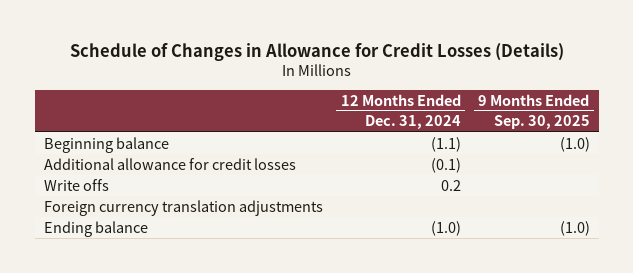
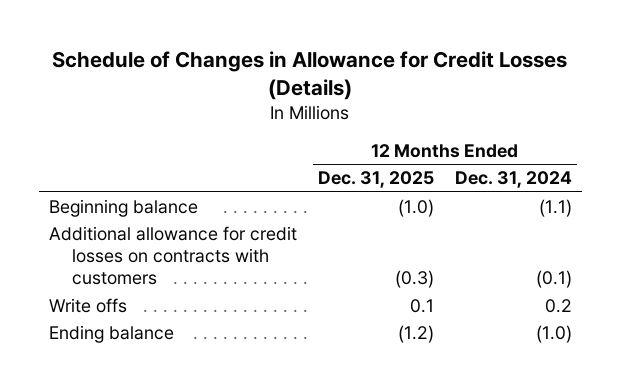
- | 12 Months Ended Dec. 31, 2024 | 9 Months Ended Sep. 30, 2025
+ | 12 Months Ended Dec. 31, 2025 | 12 Months Ended Dec. 31, 2024
- Additional allowance for credit losses | (0.1) |
+ Additional allowance for credit losses on contracts with customers | (0.3) | (0.1)
- Foreign currency translation adjustments

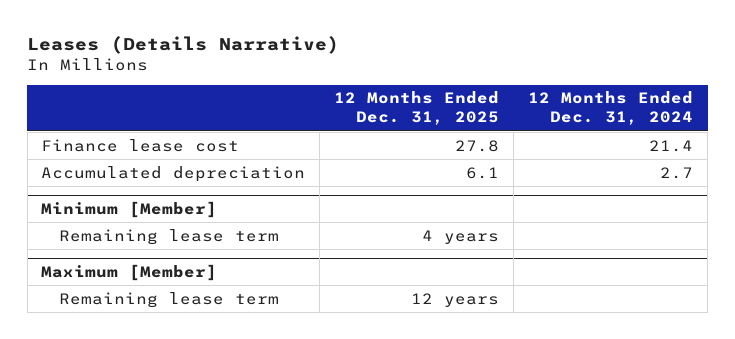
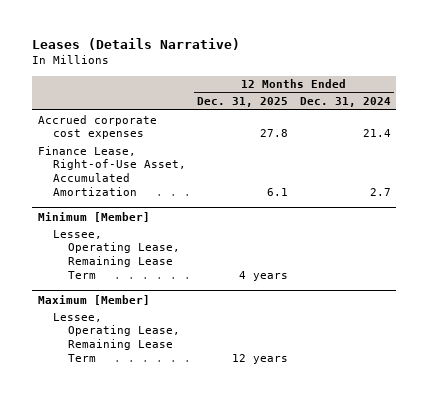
- Finance lease cost | 27.8 | 21.4
- Accumulated depreciation | 6.1 | 2.7
+ Accrued corporate cost expenses | 27.8 | 21.4
+ Finance Lease, Right-of-Use Asset, Accumulated Amortization | 6.1 | 2.7
@ Minimum [Member]
- Remaining lease term | 4 years |
+ Lessee, Operating Lease, Remaining Lease Term | 4 years |
@ Maximum [Member]
- Remaining lease term | 12 years |
+ Lessee, Operating Lease, Remaining Lease Term | 12 years |

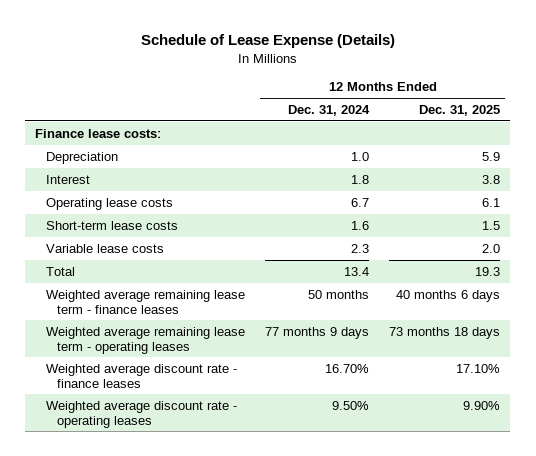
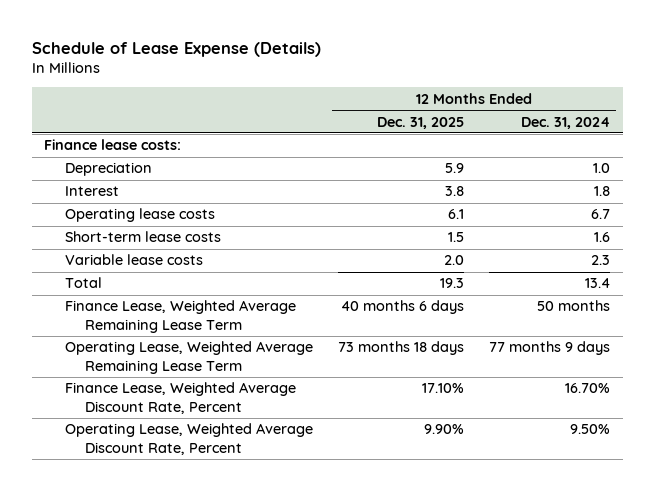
- | 12 Months Ended Dec. 31, 2024 | 12 Months Ended Dec. 31, 2025
+ | 12 Months Ended Dec. 31, 2025 | 12 Months Ended Dec. 31, 2024
- Weighted average remaining lease term - finance leases | 50 months | 40 months 6 days
- Weighted average remaining lease term - operating leases | 77 months 9 days | 73 months 18 days
- Weighted average discount rate - finance leases | 16.70% | 17.10%
- Weighted average discount rate - operating leases | 9.50% | 9.90%
+ Finance Lease, Weighted Average Remaining Lease Term | 40 months 6 days | 50 months
+ Operating Lease, Weighted Average Remaining Lease Term | 73 months 18 days | 77 months 9 days
+ Finance Lease, Weighted Average Discount Rate, Percent | 17.10% | 16.70%
+ Operating Lease, Weighted Average Discount Rate, Percent | 9.90% | 9.50%

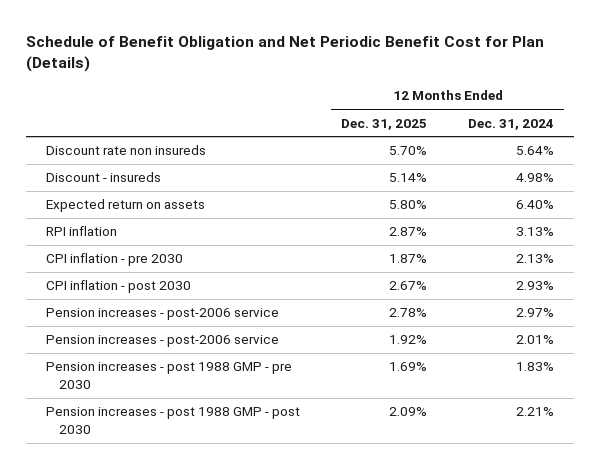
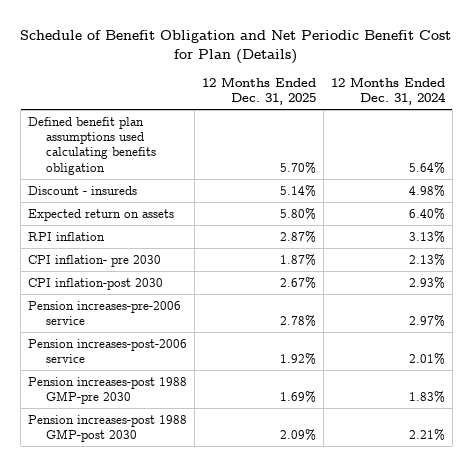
- Discount rate non insureds | 5.70% | 5.64%
+ Defined benefit plan assumptions used calculating benefits obligation | 5.70% | 5.64%
- CPI inflation - pre 2030 | 1.87% | 2.13%
- CPI inflation - post 2030 | 2.67% | 2.93%
- Pension increases - post-2006 service | 2.78% | 2.97%
- Pension increases - post-2006 service | 1.92% | 2.01%
- Pension increases - post 1988 GMP - pre 2030 | 1.69% | 1.83%
- Pension increases - post 1988 GMP - post 2030 | 2.09% | 2.21%
+ CPI inflation- pre 2030 | 1.87% | 2.13%
+ CPI inflation-post 2030 | 2.67% | 2.93%
+ Pension increases-pre-2006 service | 2.78% | 2.97%
+ Pension increases-post-2006 service | 1.92% | 2.01%
+ Pension increases-post 1988 GMP-pre 2030 | 1.69% | 1.83%
+ Pension increases-post 1988 GMP-post 2030 | 2.09% | 2.21%

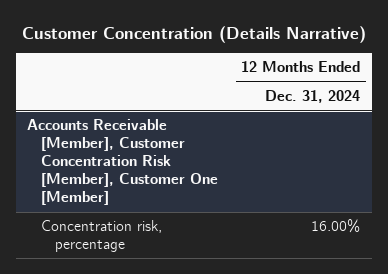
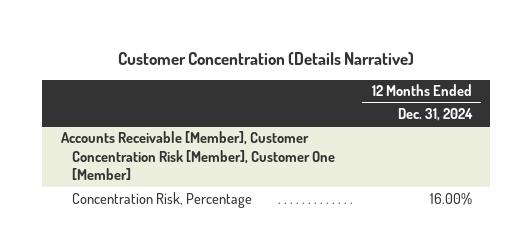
@ Accounts Receivable [Member], Customer Concentration Risk [Member], Customer One [Member]
- Concentration risk, percentage | 16.00%
+ Concentration Risk, Percentage | 16.00%

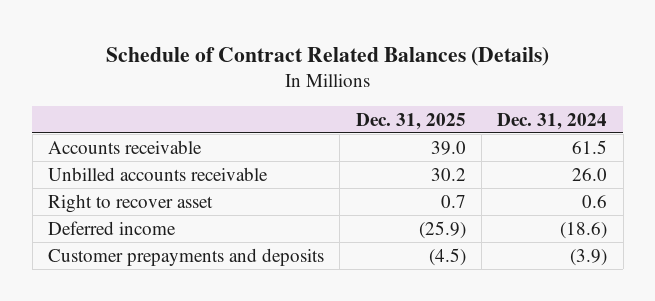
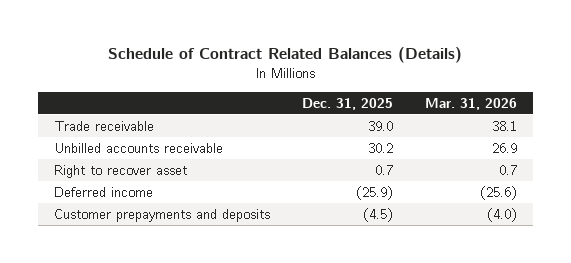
- | Dec. 31, 2025 | Dec. 31, 2024
+ | Dec. 31, 2025 | Mar. 31, 2026
- Accounts receivable | 39.0 | 61.5
+ Trade receivable | 39.0 | 38.1

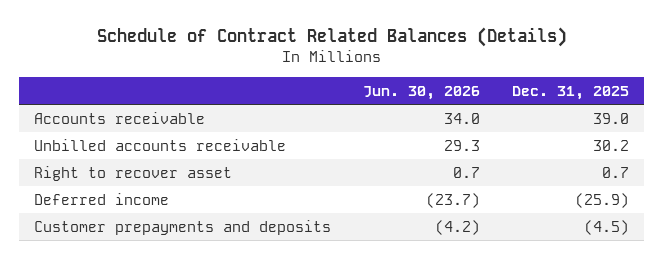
- | Dec. 31, 2025 | Mar. 31, 2026
+ | Jun. 30, 2026 | Dec. 31, 2025
- Trade receivable | 39.0 | 38.1
+ Accounts receivable | 34.0 | 39.0

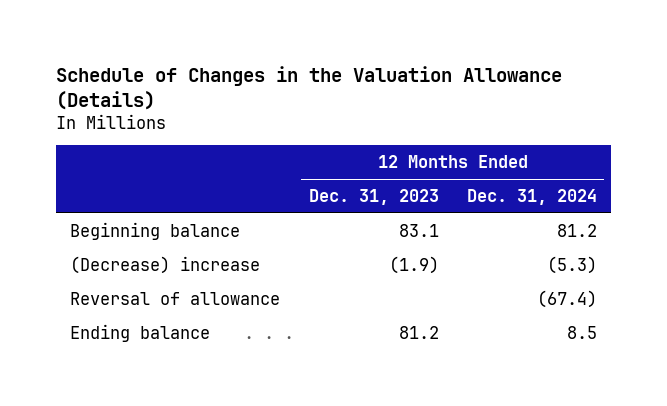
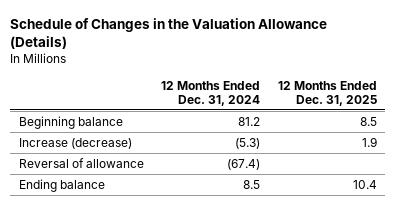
- | 12 Months Ended Dec. 31, 2023 | 12 Months Ended Dec. 31, 2024
+ | 12 Months Ended Dec. 31, 2024 | 12 Months Ended Dec. 31, 2025
- (Decrease) increase | (1.9) | (5.3)
+ Increase (decrease) | (5.3) | 1.9

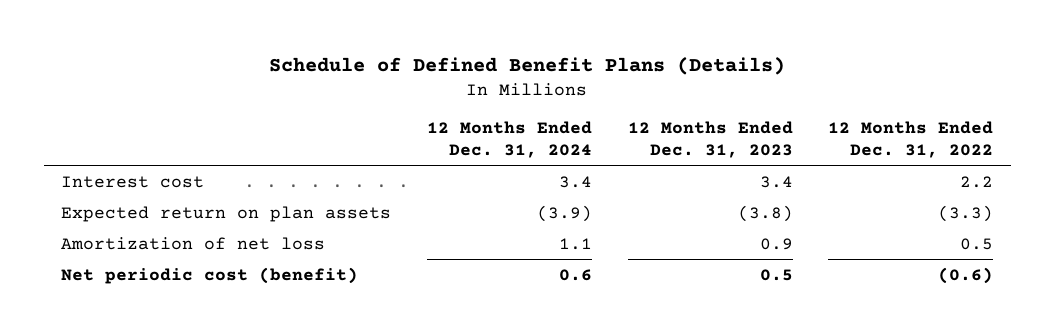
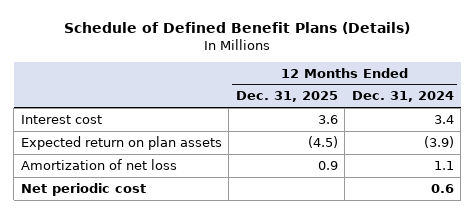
- | 12 Months Ended Dec. 31, 2024 | 12 Months Ended Dec. 31, 2023 | 12 Months Ended Dec. 31, 2022
+ | 12 Months Ended Dec. 31, 2025 | 12 Months Ended Dec. 31, 2024
- Net periodic cost (benefit) | 0.6 | 0.5 | (0.6)
+ Net periodic cost | | 0.6

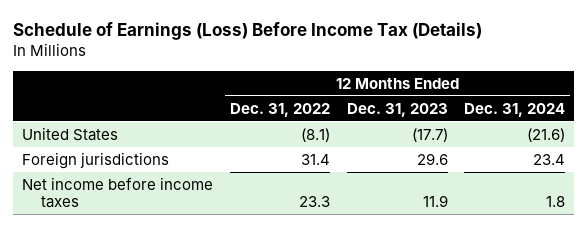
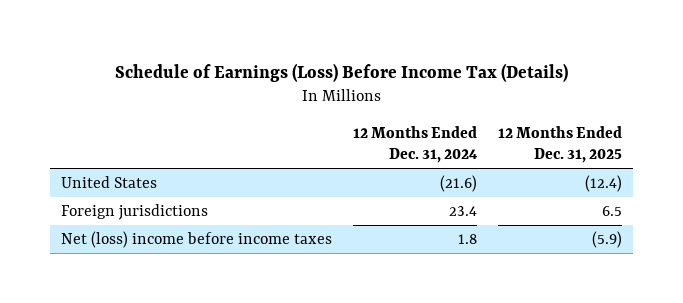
- | 12 Months Ended Dec. 31, 2022 | 12 Months Ended Dec. 31, 2023 | 12 Months Ended Dec. 31, 2024
+ | 12 Months Ended Dec. 31, 2024 | 12 Months Ended Dec. 31, 2025
- Net income before income taxes | 23.3 | 11.9 | 1.8
+ Net (loss) income before income taxes | 1.8 | (5.9)

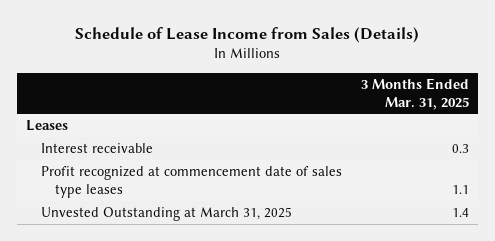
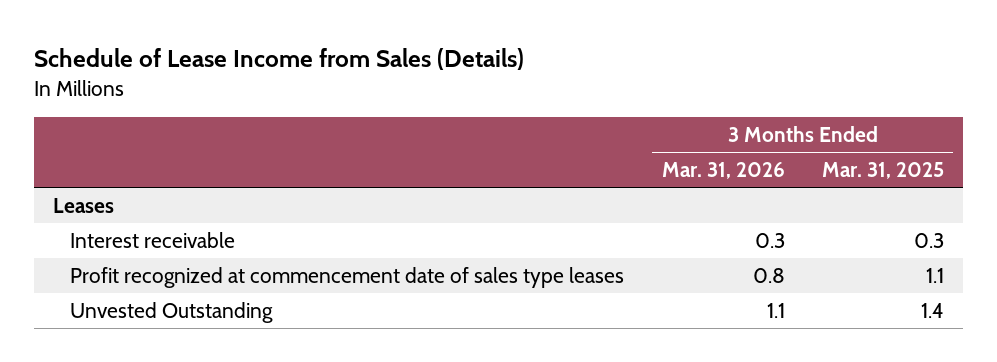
- | 3 Months Ended Mar. 31, 2025
+ | 3 Months Ended Mar. 31, 2026 | 3 Months Ended Mar. 31, 2025
- Unvested Outstanding at March 31, 2025 | 1.4
+ Unvested Outstanding | 1.1 | 1.4

